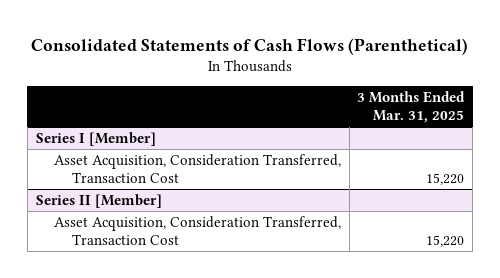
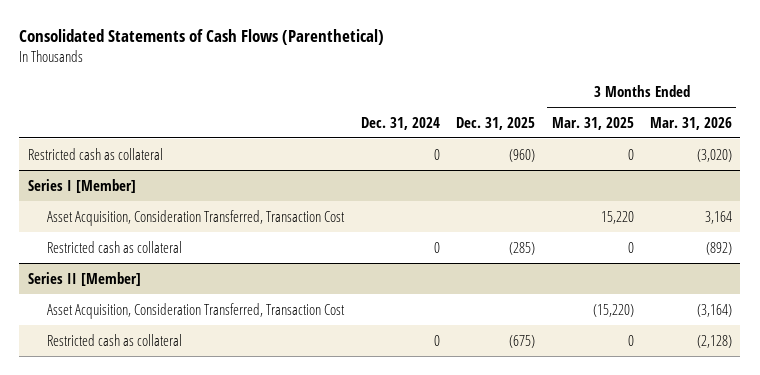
- | 3 Months Ended Mar. 31, 2025
+ | Dec. 31, 2024 | Dec. 31, 2025 | 3 Months Ended Mar. 31, 2025 | 3 Months Ended Mar. 31, 2026
+ Restricted cash as collateral | 0 | (960) | 0 | (3,020)
@ Series I [Member]
+ Restricted cash as collateral | 0 | (285) | 0 | (892)
@ Series II [Member]
- Asset Acquisition, Consideration Transferred, Transaction Cost | 15,220
+ Asset Acquisition, Consideration Transferred, Transaction Cost | | | (15,220) | (3,164)
+ Restricted cash as collateral | 0 | (675) | 0 | (2,128)

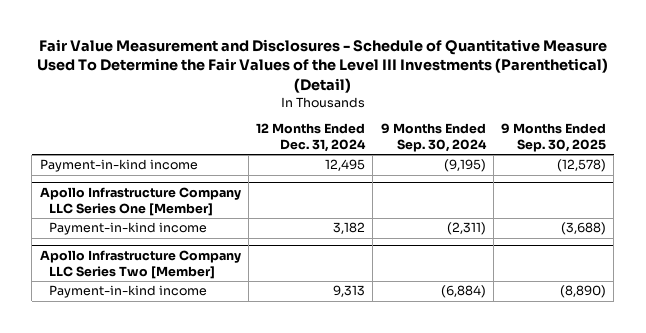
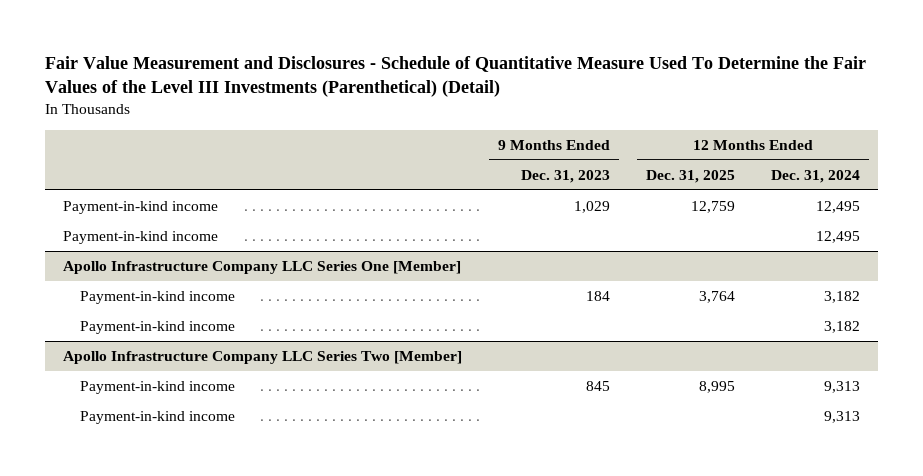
- | 12 Months Ended Dec. 31, 2024 | 9 Months Ended Sep. 30, 2024 | 9 Months Ended Sep. 30, 2025
+ | 9 Months Ended Dec. 31, 2023 | 12 Months Ended Dec. 31, 2025 | 12 Months Ended Dec. 31, 2024
+ Payment-in-kind income | | | 12,495
@ Apollo Infrastructure Company LLC Series One [Member]
+ Payment-in-kind income | | | 3,182
@ Apollo Infrastructure Company LLC Series Two [Member]
+ Payment-in-kind income | | | 9,313

